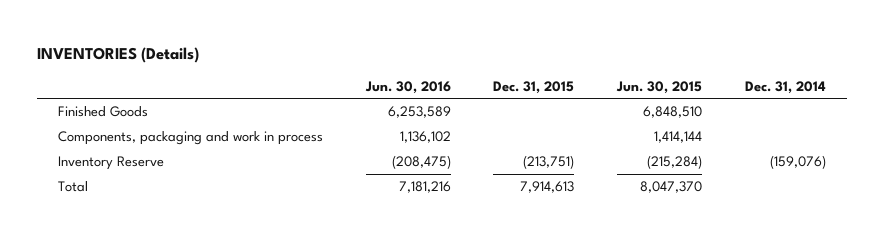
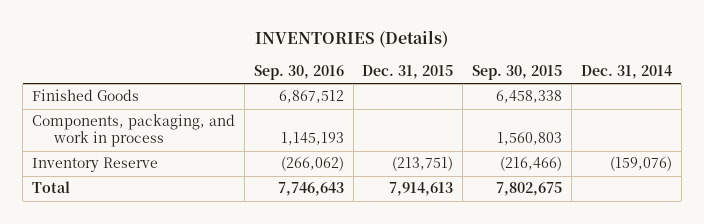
- | Jun. 30, 2016 | Dec. 31, 2015 | Jun. 30, 2015 | Dec. 31, 2014
+ | Sep. 30, 2016 | Dec. 31, 2015 | Sep. 30, 2015 | Dec. 31, 2014
- Components, packaging and work in process | 1,136,102 | | 1,414,144 |
+ Components, packaging, and work in process | 1,145,193 | | 1,560,803 |

